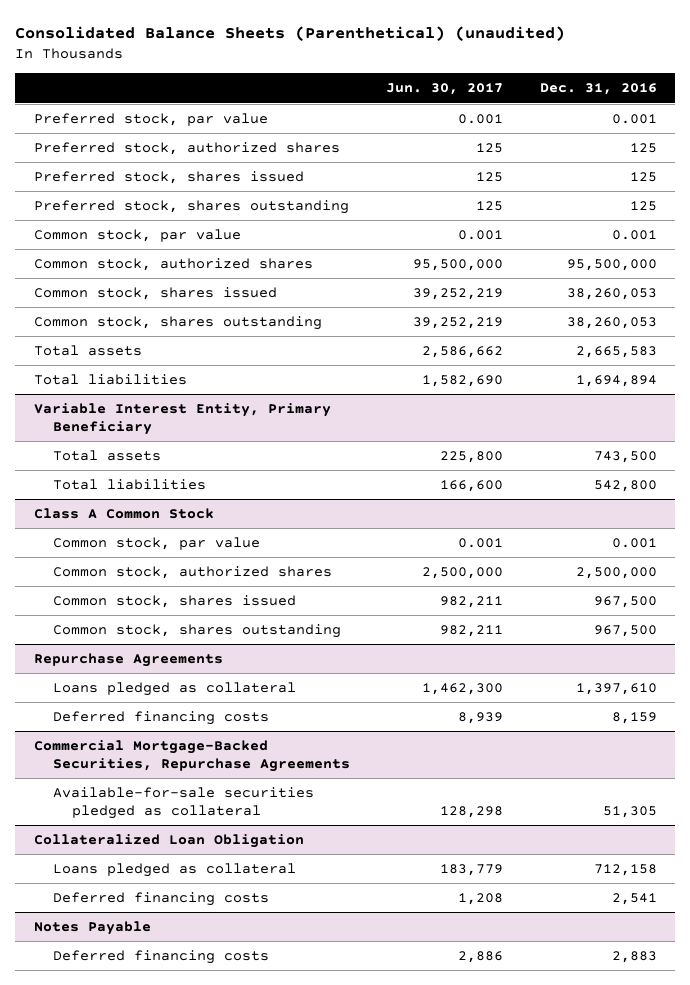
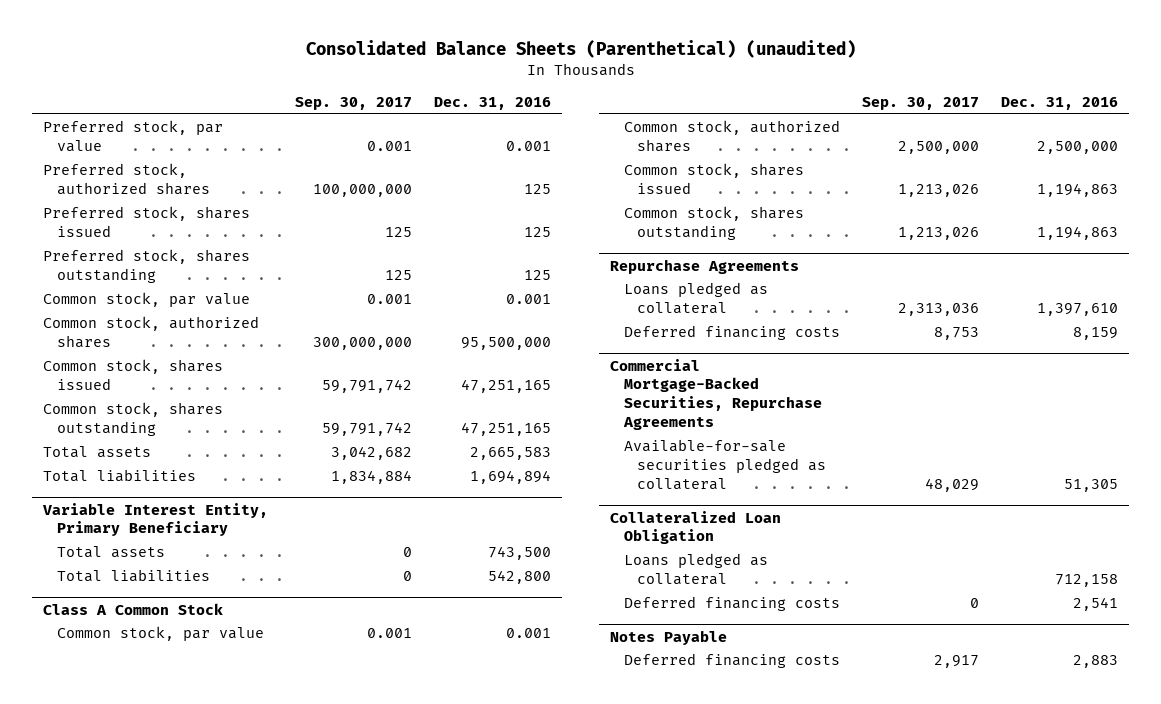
- | Jun. 30, 2017 | Dec. 31, 2016
+ | Sep. 30, 2017 | Dec. 31, 2016
- Common stock, shares issued | 39,252,219 | 38,260,053
- Common stock, shares outstanding | 39,252,219 | 38,260,053
+ Common stock, shares issued | 59,791,742 | 47,251,165
+ Common stock, shares outstanding | 59,791,742 | 47,251,165
@ Class A Common Stock
- Common stock, shares issued | 982,211 | 967,500
- Common stock, shares outstanding | 982,211 | 967,500
+ Common stock, shares issued | 1,213,026 | 1,194,863
+ Common stock, shares outstanding | 1,213,026 | 1,194,863

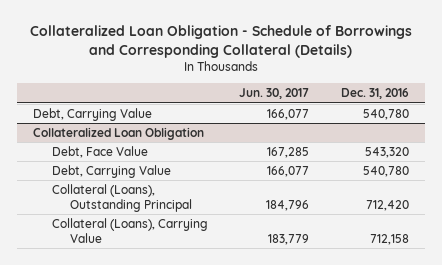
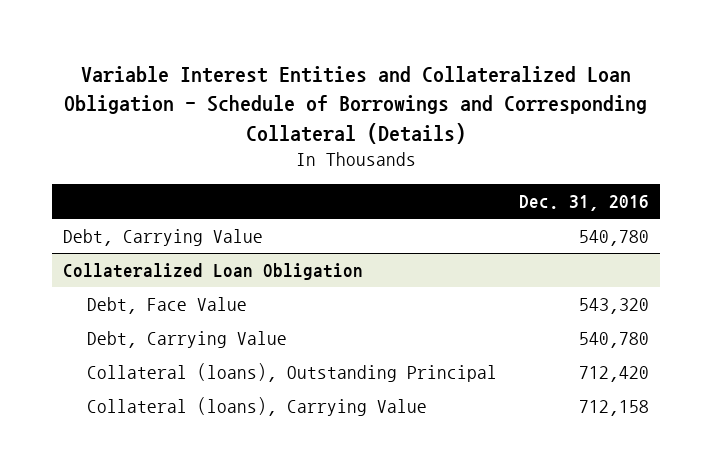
- Collateralized Loan Obligation - Schedule of Borrowings and Corresponding Collateral (Details)
+ Variable Interest Entities and Collateralized Loan Obligation - Schedule of Borrowings and Corresponding Collateral (Details)
- | Jun. 30, 2017 | Dec. 31, 2016
+ | Dec. 31, 2016
@ Collateralized Loan Obligation
- Collateral (Loans), Outstanding Principal | 184,796 | 712,420
- Collateral (Loans), Carrying Value | 183,779 | 712,158
+ Collateral (loans), Outstanding Principal | 712,420
+ Collateral (loans), Carrying Value | 712,158

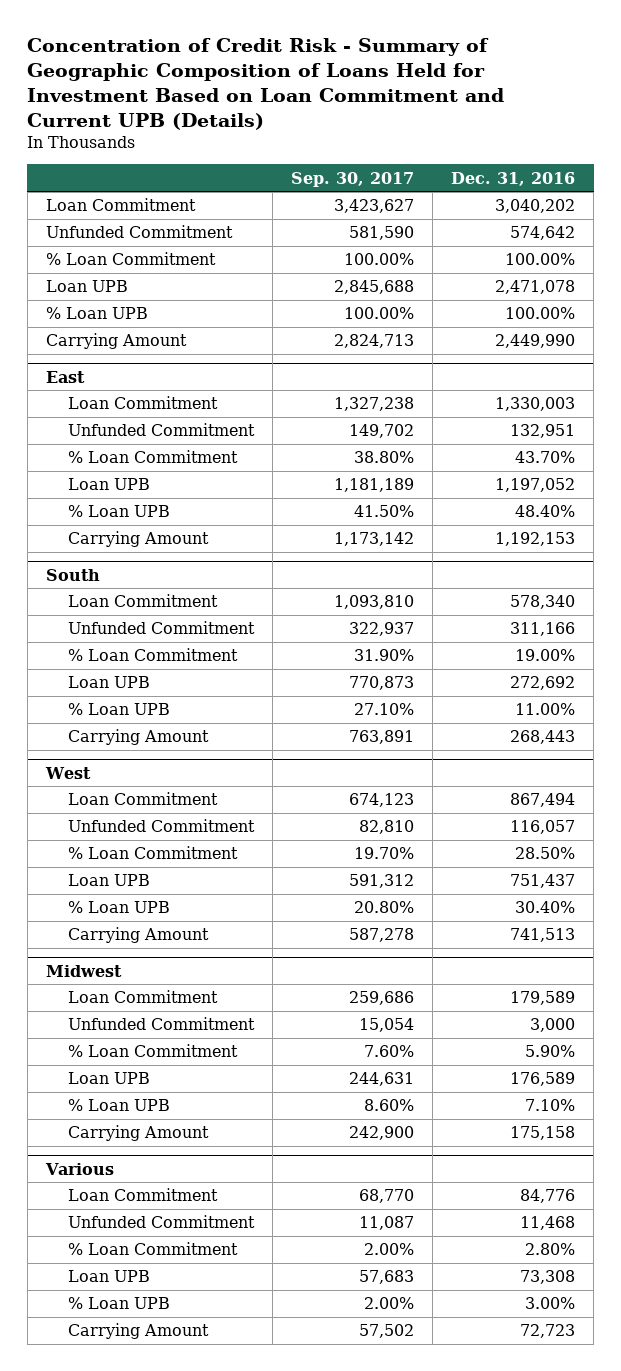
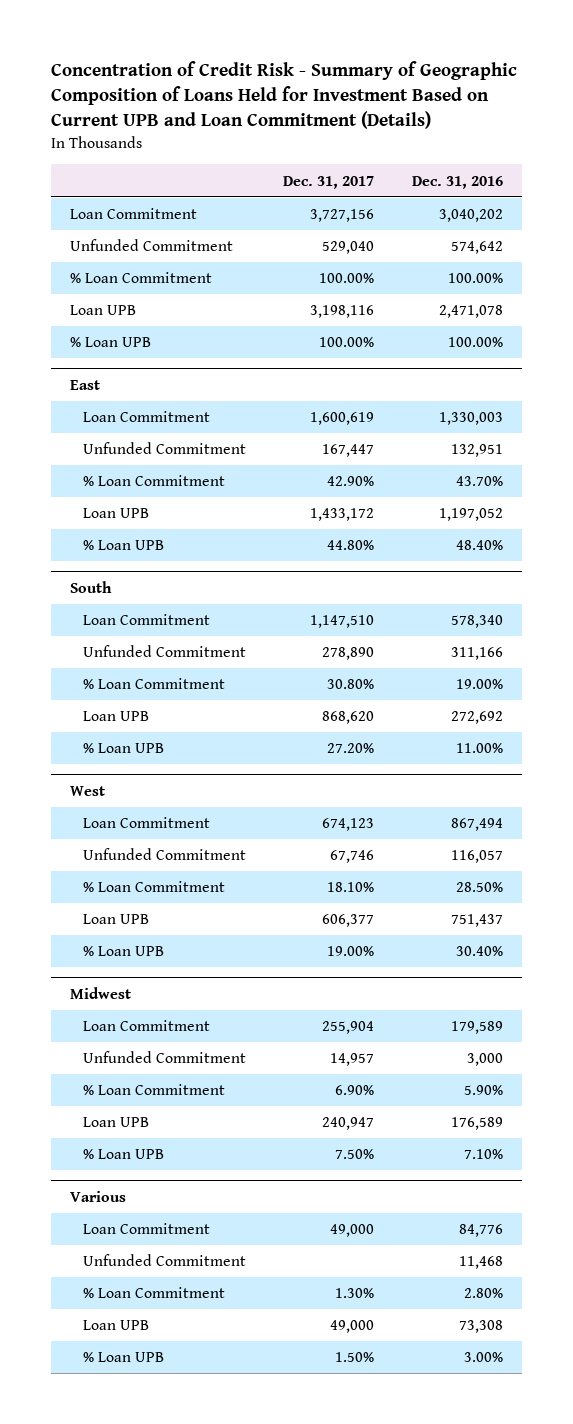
- Concentration of Credit Risk - Summary of Geographic Composition of Loans Held for Investment Based on Loan Commitment and Current UPB (Details)
+ Concentration of Credit Risk - Summary of Geographic Composition of Loans Held for Investment Based on Current UPB and Loan Commitment (Details)
- | Sep. 30, 2017 | Dec. 31, 2016
+ | Dec. 31, 2017 | Dec. 31, 2016
- Carrying Amount | 2,824,713 | 2,449,990
@ East
- Carrying Amount | 1,173,142 | 1,192,153
@ South
- Carrying Amount | 763,891 | 268,443
@ West
- Carrying Amount | 587,278 | 741,513
@ Midwest
- Carrying Amount | 242,900 | 175,158
@ Various
- Carrying Amount | 57,502 | 72,723

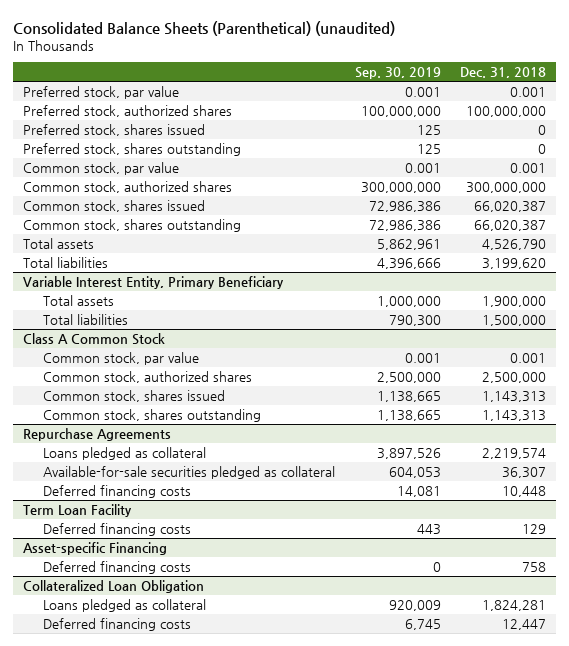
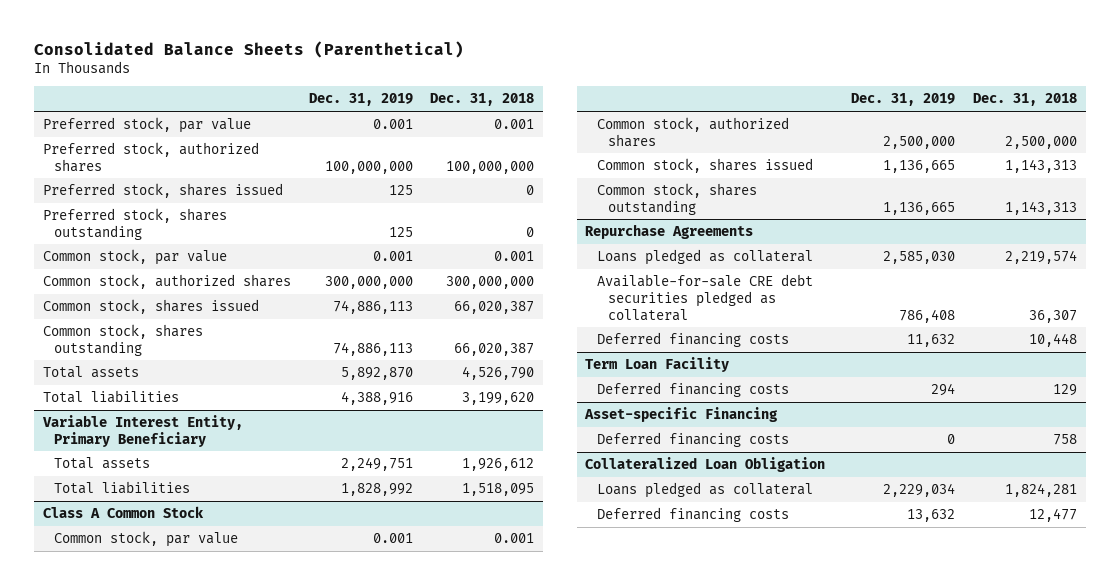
- Consolidated Balance Sheets (Parenthetical) (unaudited)
+ Consolidated Balance Sheets (Parenthetical)
- | Sep. 30, 2019 | Dec. 31, 2018
+ | Dec. 31, 2019 | Dec. 31, 2018
@ Variable Interest Entity, Primary Beneficiary
- Total assets | 1,000,000 | 1,900,000
- Total liabilities | 790,300 | 1,500,000
+ Total assets | 2,249,751 | 1,926,612
+ Total liabilities | 1,828,992 | 1,518,095
@ Repurchase Agreements
- Available-for-sale securities pledged as collateral | 604,053 | 36,307
+ Available-for-sale CRE debt securities pledged as collateral | 786,408 | 36,307
@ Collateralized Loan Obligation
- Deferred financing costs | 6,745 | 12,447
+ Deferred financing costs | 13,632 | 12,477

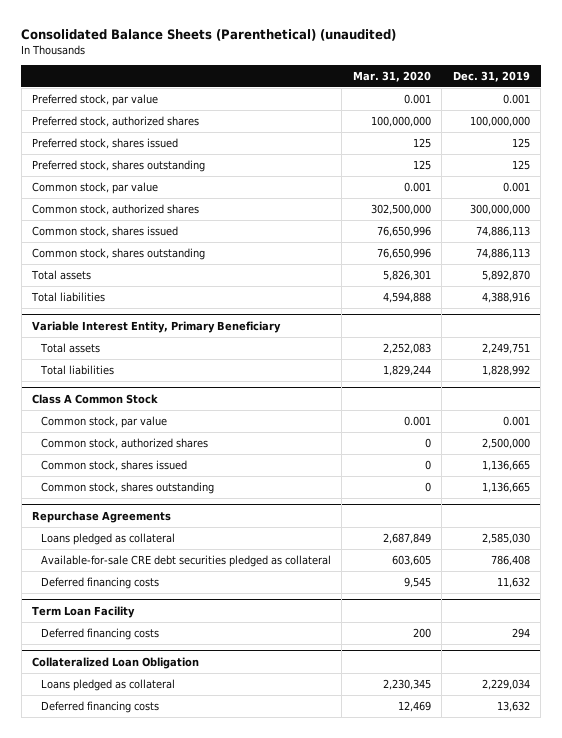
- Consolidated Balance Sheets (Parenthetical)
+ Consolidated Balance Sheets (Parenthetical) (unaudited)
- | Dec. 31, 2019 | Dec. 31, 2018
+ | Mar. 31, 2020 | Dec. 31, 2019
- Asset-specific Financing
- Deferred financing costs | 0 | 758

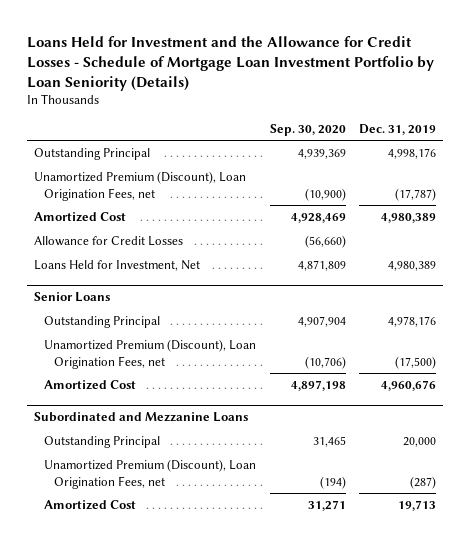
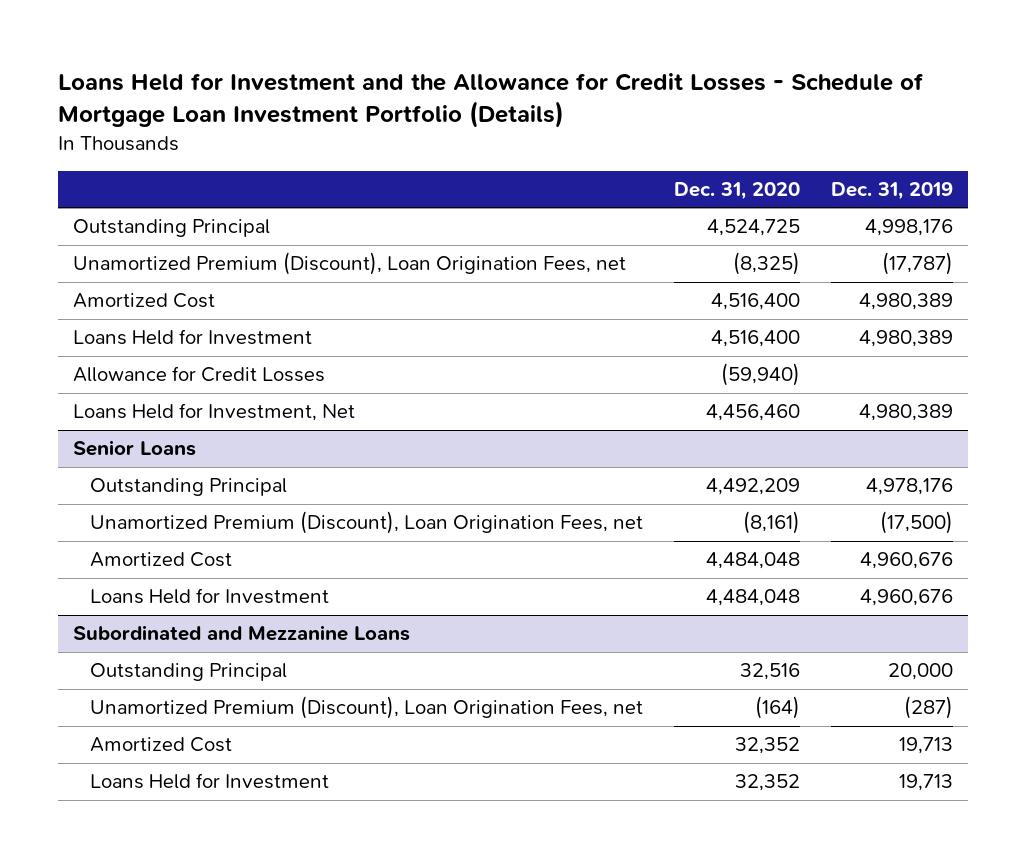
- Loans Held for Investment and the Allowance for Credit Losses - Schedule of Mortgage Loan Investment Portfolio by Loan Seniority (Details)
+ Loans Held for Investment and the Allowance for Credit Losses - Schedule of Mortgage Loan Investment Portfolio (Details)
- | Sep. 30, 2020 | Dec. 31, 2019
+ | Dec. 31, 2020 | Dec. 31, 2019
+ Loans Held for Investment | 4,516,400 | 4,980,389
@ Senior Loans
+ Loans Held for Investment | 4,484,048 | 4,960,676
@ Subordinated and Mezzanine Loans
+ Loans Held for Investment | 32,352 | 19,713

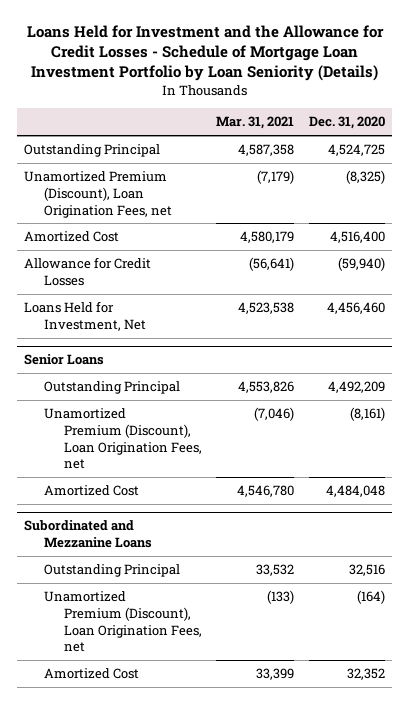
- Loans Held for Investment and the Allowance for Credit Losses - Schedule of Mortgage Loan Investment Portfolio (Details)
+ Loans Held for Investment and the Allowance for Credit Losses - Schedule of Mortgage Loan Investment Portfolio by Loan Seniority (Details)
- | Dec. 31, 2020 | Dec. 31, 2019
+ | Mar. 31, 2021 | Dec. 31, 2020
- Loans Held for Investment | 4,516,400 | 4,980,389
@ Senior Loans
- Loans Held for Investment | 4,484,048 | 4,960,676
@ Subordinated and Mezzanine Loans
- Loans Held for Investment | 32,352 | 19,713

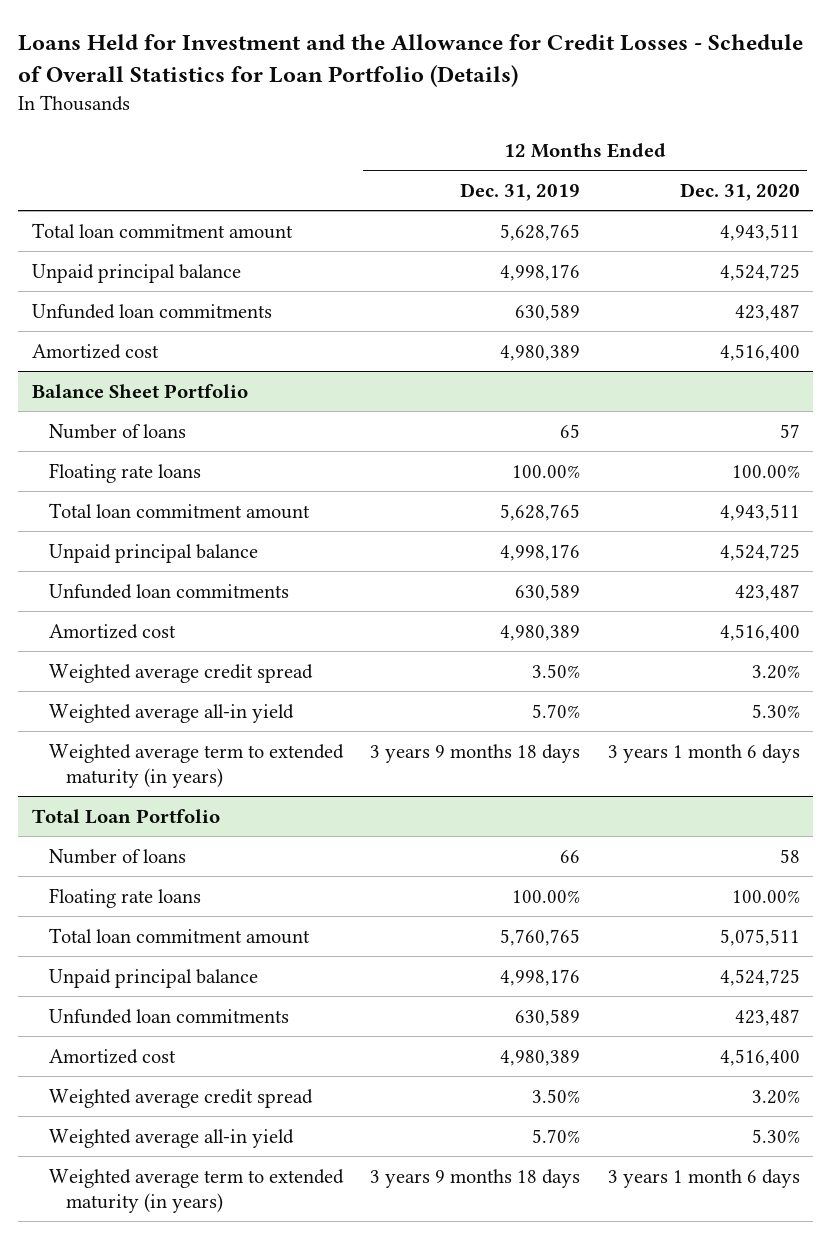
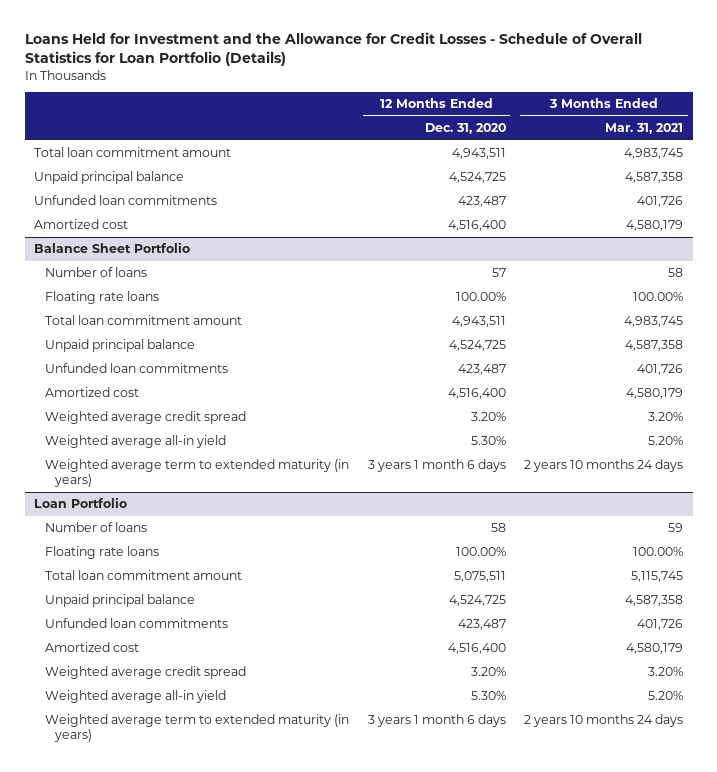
- | 12 Months Ended Dec. 31, 2019 | 12 Months Ended Dec. 31, 2020
+ | 12 Months Ended Dec. 31, 2020 | 3 Months Ended Mar. 31, 2021
- Total Loan Portfolio
+ Loan Portfolio

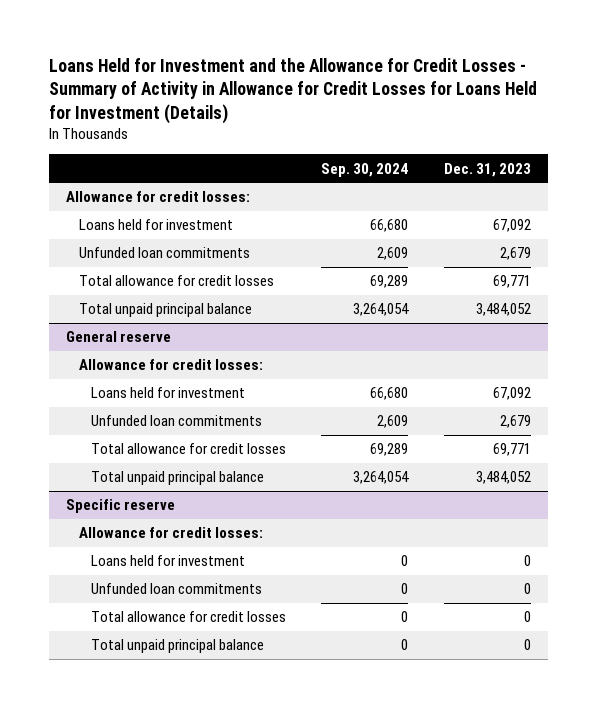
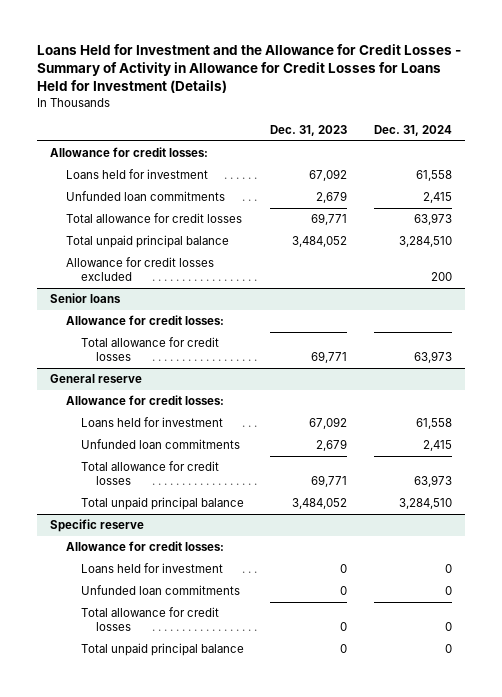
- | Sep. 30, 2024 | Dec. 31, 2023
+ | Dec. 31, 2023 | Dec. 31, 2024
+ Allowance for credit losses excluded | | 200
+ Senior loans
+ Allowance for credit losses:
+ Total allowance for credit losses | 69,771 | 63,973

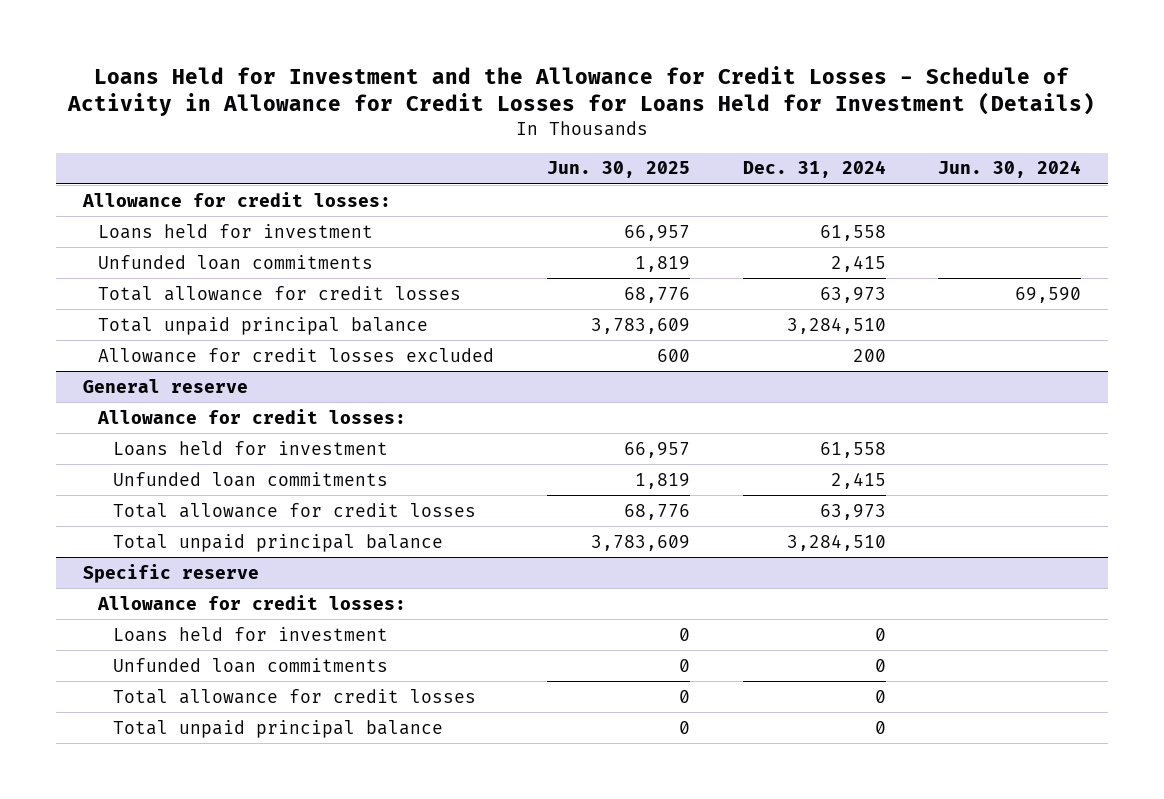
- Loans Held for Investment and the Allowance for Credit Losses - Summary of Activity in Allowance for Credit Losses for Loans Held for Investment (Details)
+ Loans Held for Investment and the Allowance for Credit Losses - Schedule of Activity in Allowance for Credit Losses for Loans Held for Investment (Details)
- | Dec. 31, 2023 | Dec. 31, 2024
+ | Jun. 30, 2025 | Dec. 31, 2024 | Jun. 30, 2024
- Senior loans
- Allowance for credit losses:
- Total allowance for credit losses | 69,771 | 63,973

